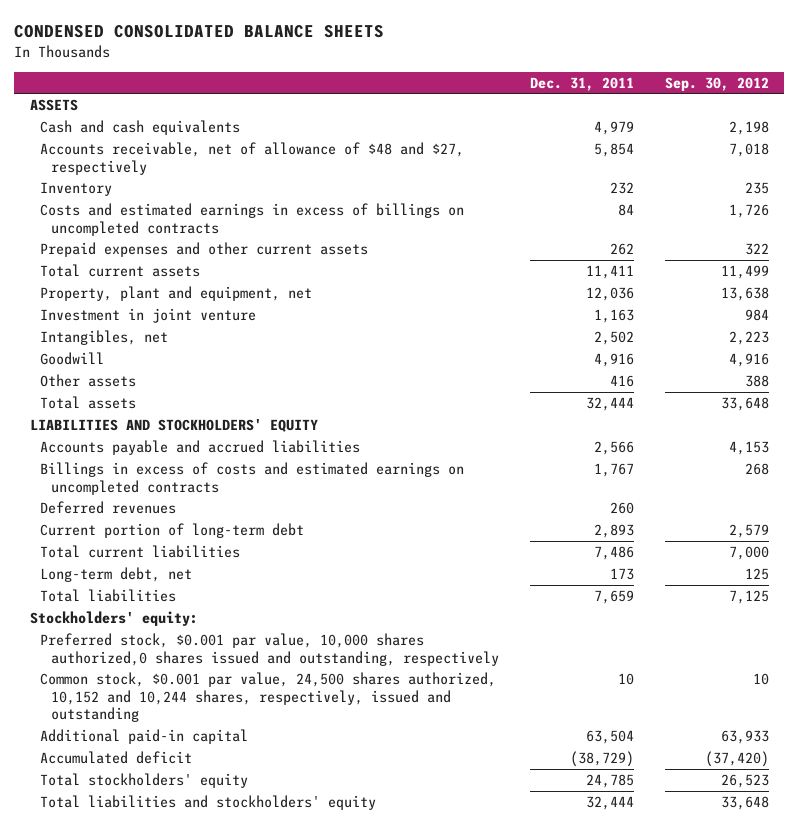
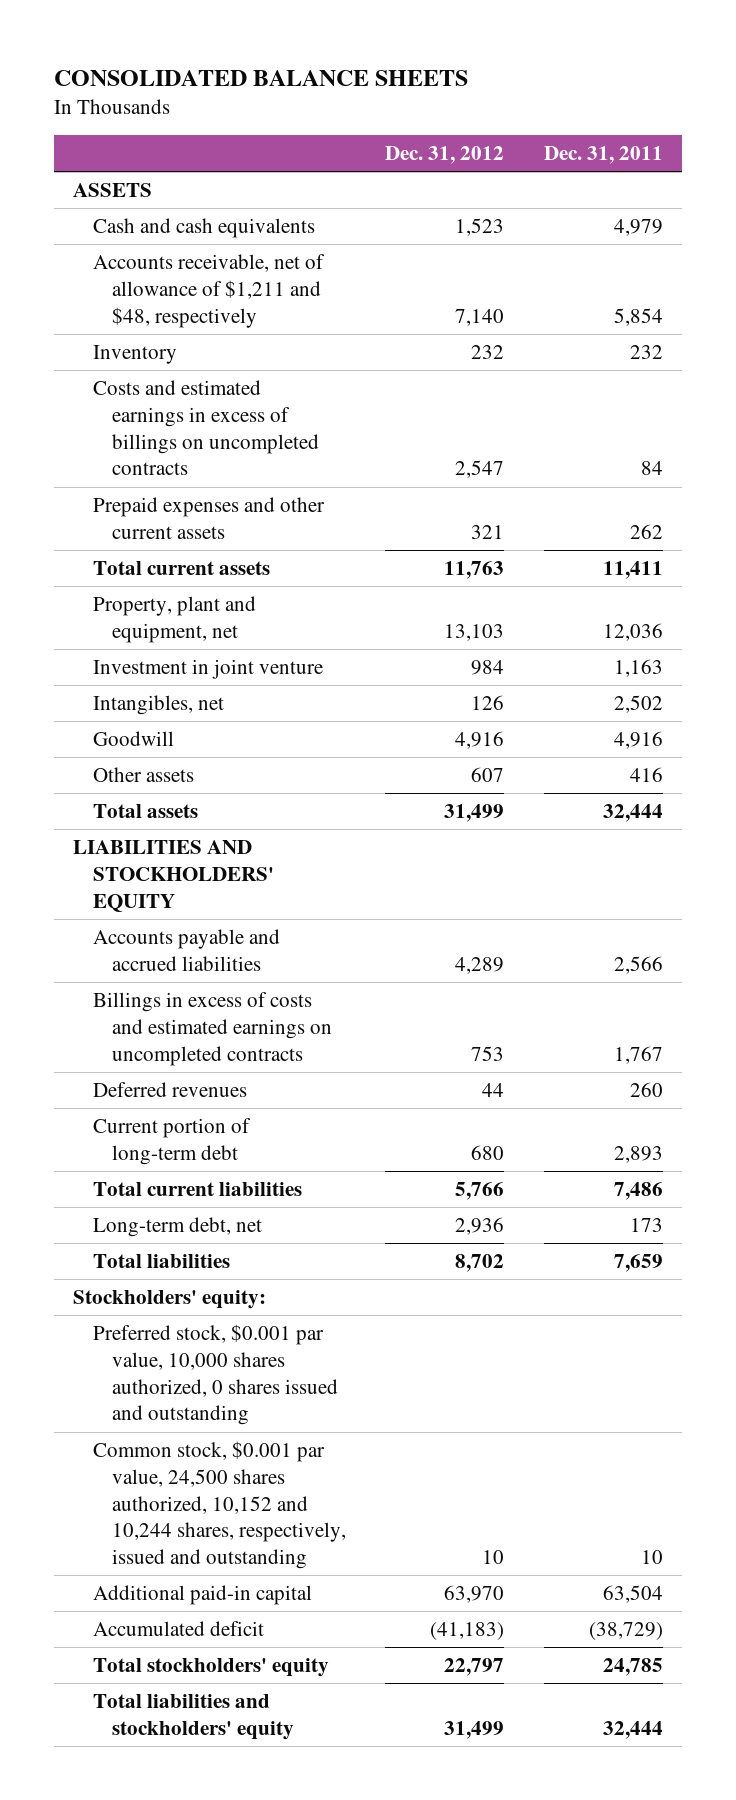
- CONDENSED CONSOLIDATED BALANCE SHEETS
+ CONSOLIDATED BALANCE SHEETS
- | Dec. 31, 2011 | Sep. 30, 2012
+ | Dec. 31, 2012 | Dec. 31, 2011
- Accounts receivable, net of allowance of $48 and $27, respectively | 5,854 | 7,018
+ Accounts receivable, net of allowance of $1,211 and $48, respectively | 7,140 | 5,854
- Preferred stock, $0.001 par value, 10,000 shares authorized,0 shares issued and outstanding, respectively
+ Preferred stock, $0.001 par value, 10,000 shares authorized, 0 shares issued and outstanding

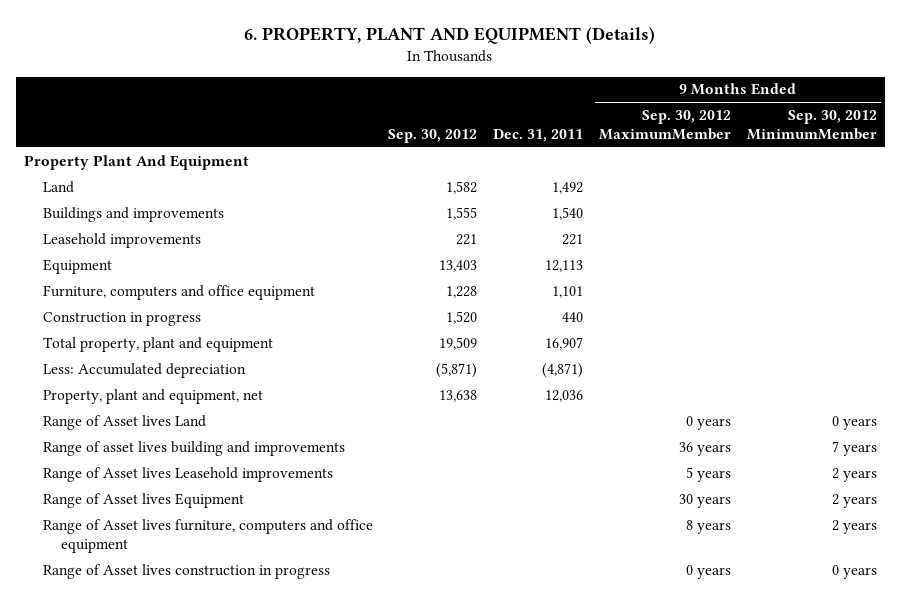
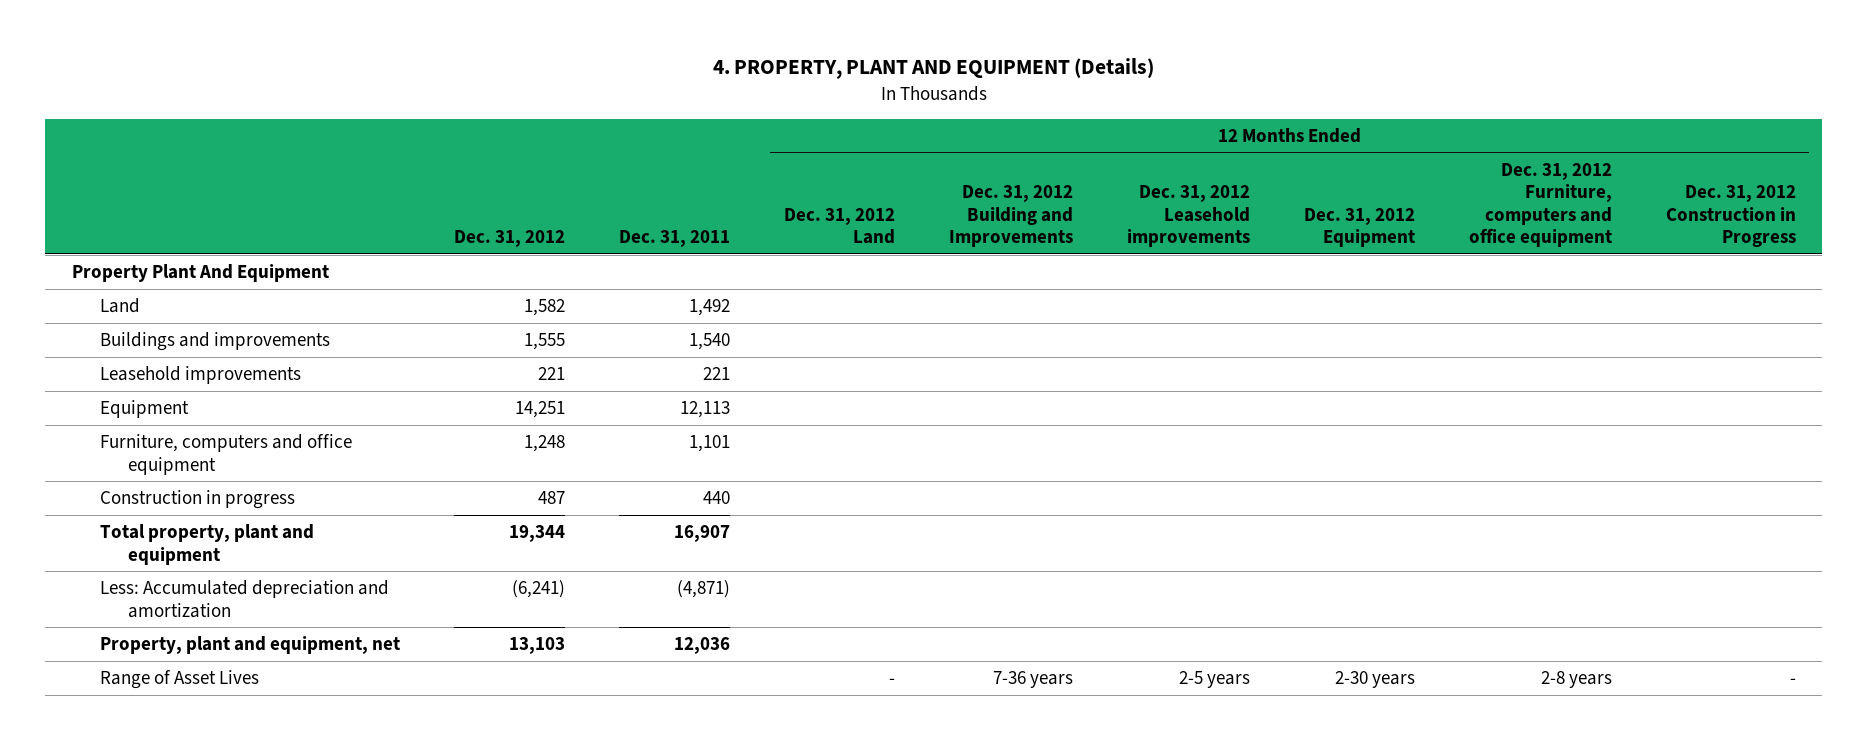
- 6. PROPERTY, PLANT AND EQUIPMENT (Details)
+ 4. PROPERTY, PLANT AND EQUIPMENT (Details)
- | Sep. 30, 2012 | Dec. 31, 2011 | 9 Months Ended Sep. 30, 2012 MaximumMember | 9 Months Ended Sep. 30, 2012 MinimumMember
+ | Dec. 31, 2012 | Dec. 31, 2011 | 12 Months Ended Dec. 31, 2012 Land | 12 Months Ended Dec. 31, 2012 Building and Improvements | 12 Months Ended Dec. 31, 2012 Leasehold improvements | 12 Months Ended Dec. 31, 2012 Equipment | 12 Months Ended Dec. 31, 2012 Furniture, computers and office equipment | 12 Months Ended Dec. 31, 2012 Construction in Progress
- Less: Accumulated depreciation | (5,871) | (4,871) | |
+ Less: Accumulated depreciation and amortization | (6,241) | (4,871) | | | | | |
- Range of Asset lives Land | | | 0 years | 0 years
- Range of asset lives building and improvements | | | 36 years | 7 years
- Range of Asset lives Leasehold improvements | | | 5 years | 2 years
- Range of Asset lives Equipment | | | 30 years | 2 years
- Range of Asset lives furniture, computers and office equipment | | | 8 years | 2 years
- Range of Asset lives construction in progress | | | 0 years | 0 years
+ Range of Asset Lives | | | - | 7-36 years | 2-5 years | 2-30 years | 2-8 years | -

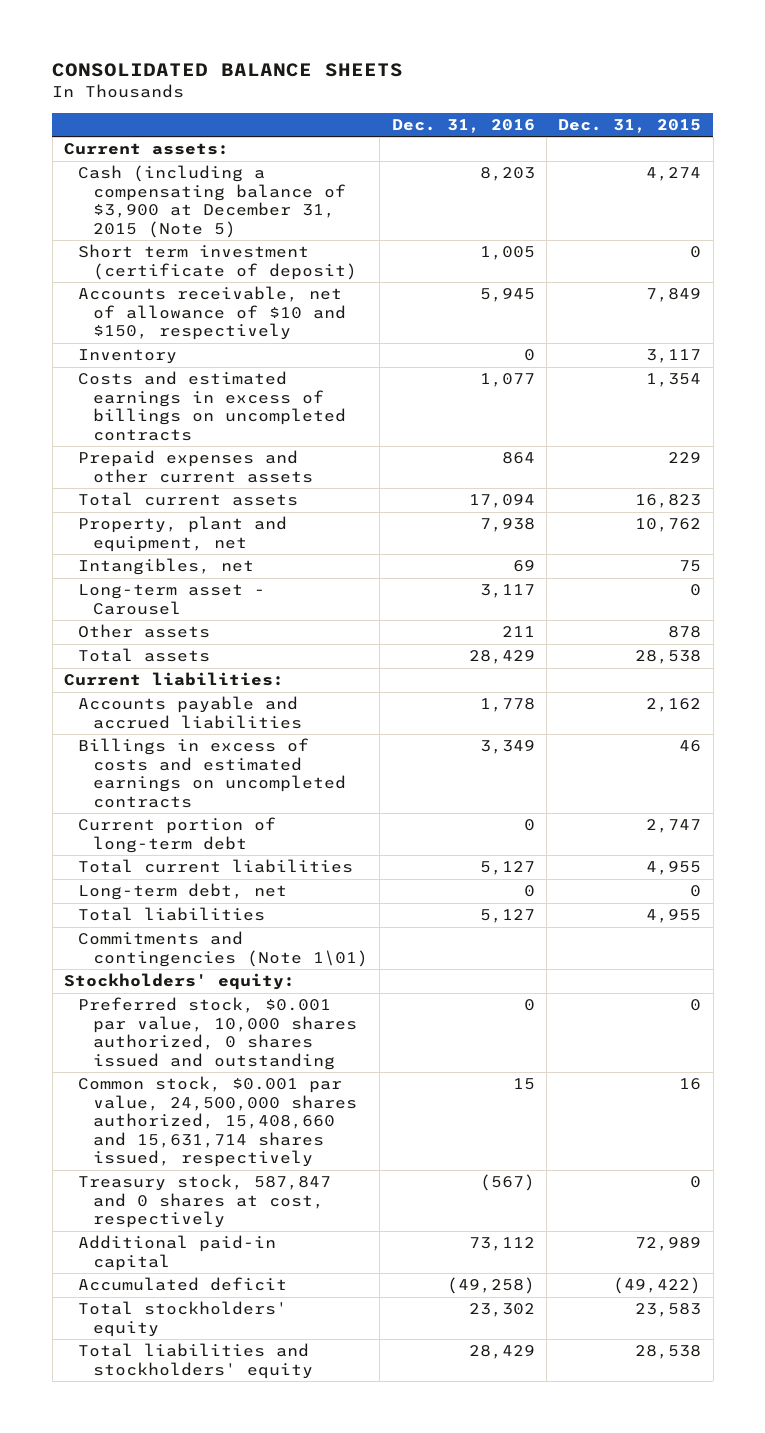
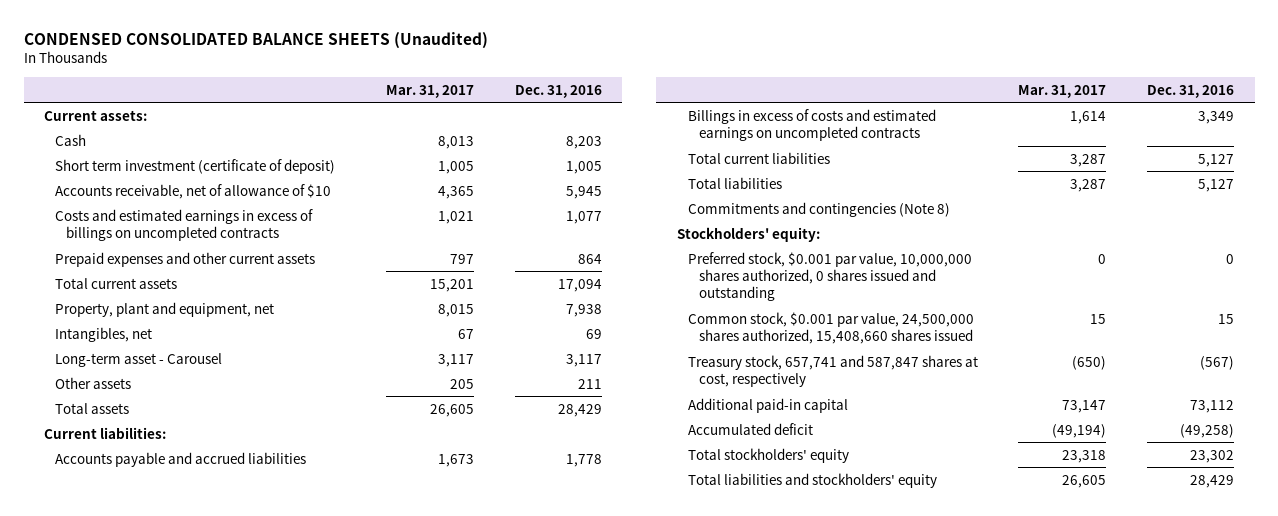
- CONSOLIDATED BALANCE SHEETS
+ CONDENSED CONSOLIDATED BALANCE SHEETS (Unaudited)
- | Dec. 31, 2016 | Dec. 31, 2015
+ | Mar. 31, 2017 | Dec. 31, 2016
- Cash (including a compensating balance of $3,900 at December 31, 2015 (Note 5) | 8,203 | 4,274
+ Cash | 8,013 | 8,203
- Accounts receivable, net of allowance of $10 and $150, respectively | 5,945 | 7,849
- Inventory | 0 | 3,117
+ Accounts receivable, net of allowance of $10 | 4,365 | 5,945
- Current portion of long-term debt | 0 | 2,747
- Long-term debt, net | 0 | 0
- Commitments and contingencies (Note 1\01)
+ Commitments and contingencies (Note 8)
- Preferred stock, $0.001 par value, 10,000 shares authorized, 0 shares issued and outstanding | 0 | 0
- Common stock, $0.001 par value, 24,500,000 shares authorized, 15,408,660 and 15,631,714 shares issued, respectively | 15 | 16
- Treasury stock, 587,847 and 0 shares at cost, respectively | (567) | 0
+ Preferred stock, $0.001 par value, 10,000,000 shares authorized, 0 shares issued and outstanding | 0 | 0
+ Common stock, $0.001 par value, 24,500,000 shares authorized, 15,408,660 shares issued | 15 | 15
+ Treasury stock, 657,741 and 587,847 shares at cost, respectively | (650) | (567)

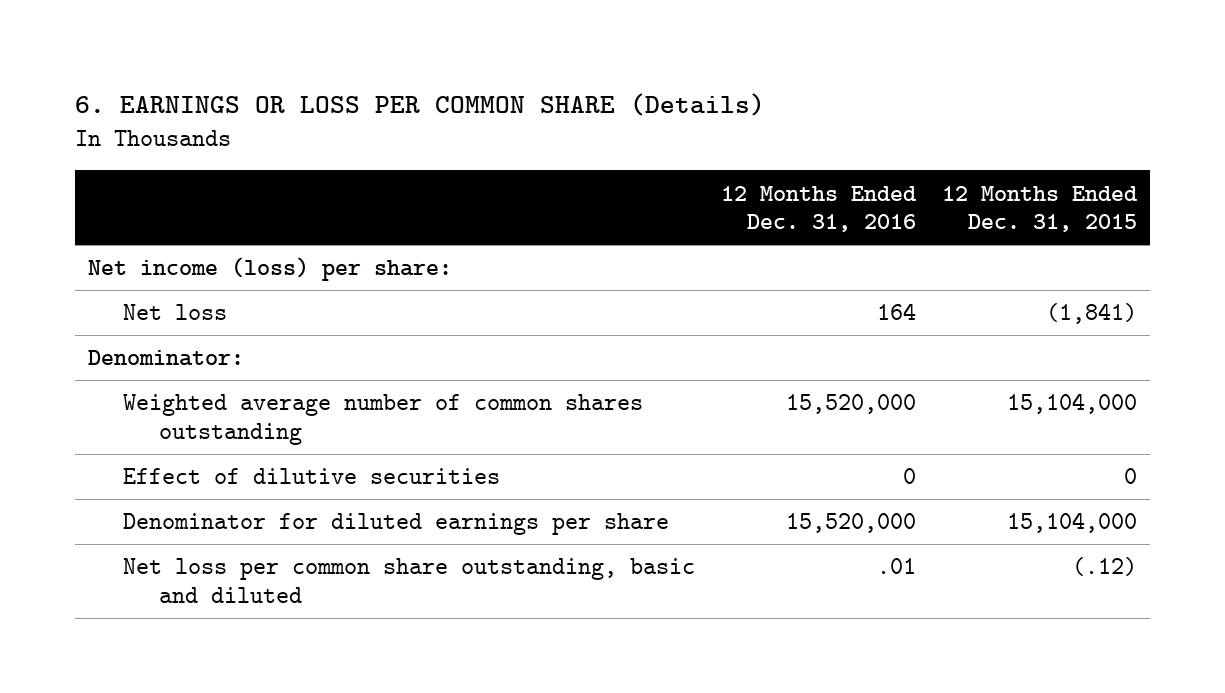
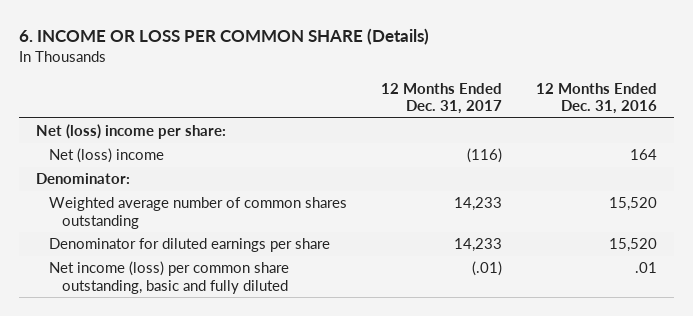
- 6. EARNINGS OR LOSS PER COMMON SHARE (Details)
+ 6. INCOME OR LOSS PER COMMON SHARE (Details)
- | 12 Months Ended Dec. 31, 2016 | 12 Months Ended Dec. 31, 2015
+ | 12 Months Ended Dec. 31, 2017 | 12 Months Ended Dec. 31, 2016
- Net income (loss) per share:
- Net loss | 164 | (1,841)
+ Net (loss) income per share:
+ Net (loss) income | (116) | 164
- Weighted average number of common shares outstanding | 15,520,000 | 15,104,000
- Effect of dilutive securities | 0 | 0
- Denominator for diluted earnings per share | 15,520,000 | 15,104,000
- Net loss per common share outstanding, basic and diluted | .01 | (.12)
+ Weighted average number of common shares outstanding | 14,233 | 15,520
+ Denominator for diluted earnings per share | 14,233 | 15,520
+ Net income (loss) per common share outstanding, basic and fully diluted | (.01) | .01

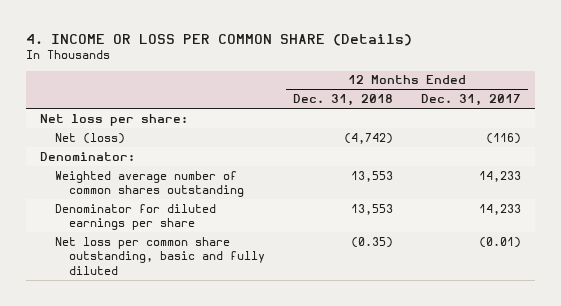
- 6. INCOME OR LOSS PER COMMON SHARE (Details)
+ 4. INCOME OR LOSS PER COMMON SHARE (Details)
- | 12 Months Ended Dec. 31, 2017 | 12 Months Ended Dec. 31, 2016
+ | 12 Months Ended Dec. 31, 2018 | 12 Months Ended Dec. 31, 2017
- Net (loss) income per share:
- Net (loss) income | (116) | 164
+ Net loss per share:
+ Net (loss) | (4,742) | (116)
- Net income (loss) per common share outstanding, basic and fully diluted | (.01) | .01
+ Net loss per common share outstanding, basic and fully diluted | (0.35) | (0.01)

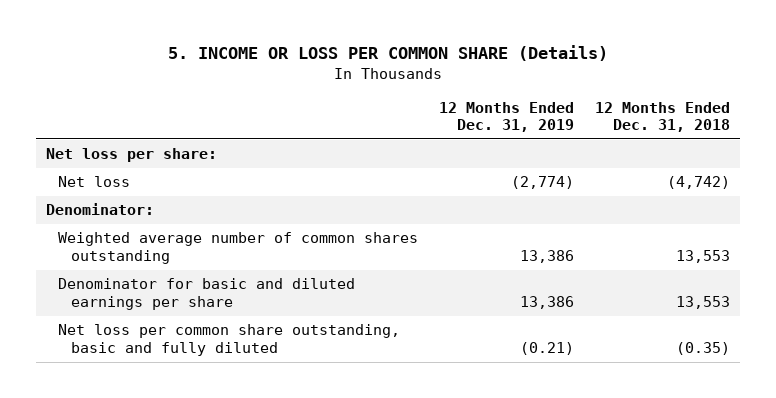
- 4. INCOME OR LOSS PER COMMON SHARE (Details)
+ 5. INCOME OR LOSS PER COMMON SHARE (Details)
- | 12 Months Ended Dec. 31, 2018 | 12 Months Ended Dec. 31, 2017
+ | 12 Months Ended Dec. 31, 2019 | 12 Months Ended Dec. 31, 2018
- Net (loss) | (4,742) | (116)
+ Net loss | (2,774) | (4,742)
- Denominator for diluted earnings per share | 13,553 | 14,233
+ Denominator for basic and diluted earnings per share | 13,386 | 13,553

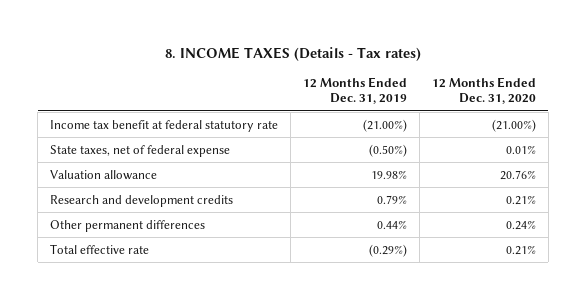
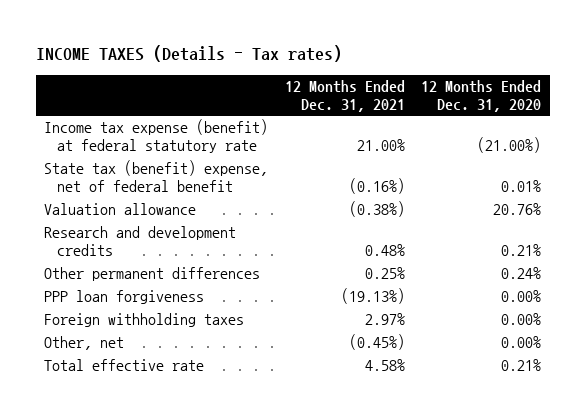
- 8. INCOME TAXES (Details - Tax rates)
+ INCOME TAXES (Details - Tax rates)
- | 12 Months Ended Dec. 31, 2019 | 12 Months Ended Dec. 31, 2020
+ | 12 Months Ended Dec. 31, 2021 | 12 Months Ended Dec. 31, 2020
- Income tax benefit at federal statutory rate | (21.00%) | (21.00%)
- State taxes, net of federal expense | (0.50%) | 0.01%
+ Income tax expense (benefit) at federal statutory rate | 21.00% | (21.00%)
+ State tax (benefit) expense, net of federal benefit | (0.16%) | 0.01%
+ PPP loan forgiveness | (19.13%) | 0.00%
+ Foreign withholding taxes | 2.97% | 0.00%
+ Other, net | (0.45%) | 0.00%

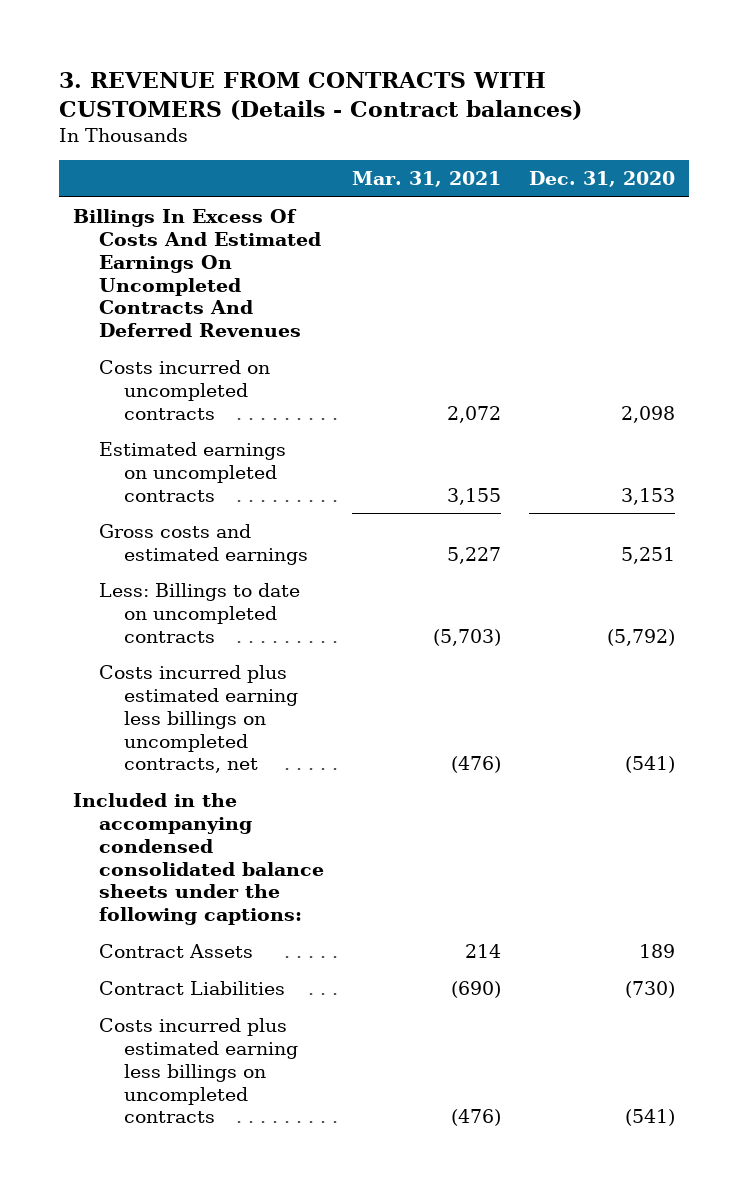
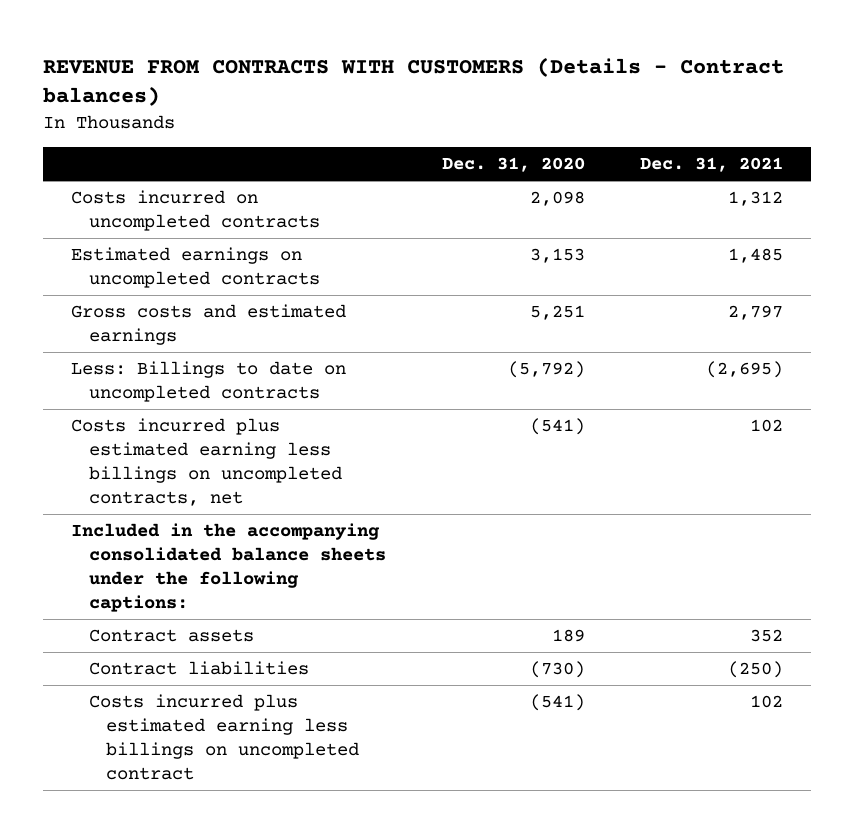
- 3. REVENUE FROM CONTRACTS WITH CUSTOMERS (Details - Contract balances)
+ REVENUE FROM CONTRACTS WITH CUSTOMERS (Details - Contract balances)
- | Mar. 31, 2021 | Dec. 31, 2020
+ | Dec. 31, 2020 | Dec. 31, 2021
- Billings In Excess Of Costs And Estimated Earnings On Uncompleted Contracts And Deferred Revenues
- Included in the accompanying condensed consolidated balance sheets under the following captions:
- Contract Assets | 214 | 189
- Contract Liabilities | (690) | (730)
- Costs incurred plus estimated earning less billings on uncompleted contracts | (476) | (541)
+ Included in the accompanying consolidated balance sheets under the following captions:
+ Contract assets | 189 | 352
+ Contract liabilities | (730) | (250)
+ Costs incurred plus estimated earning less billings on uncompleted contract | (541) | 102

